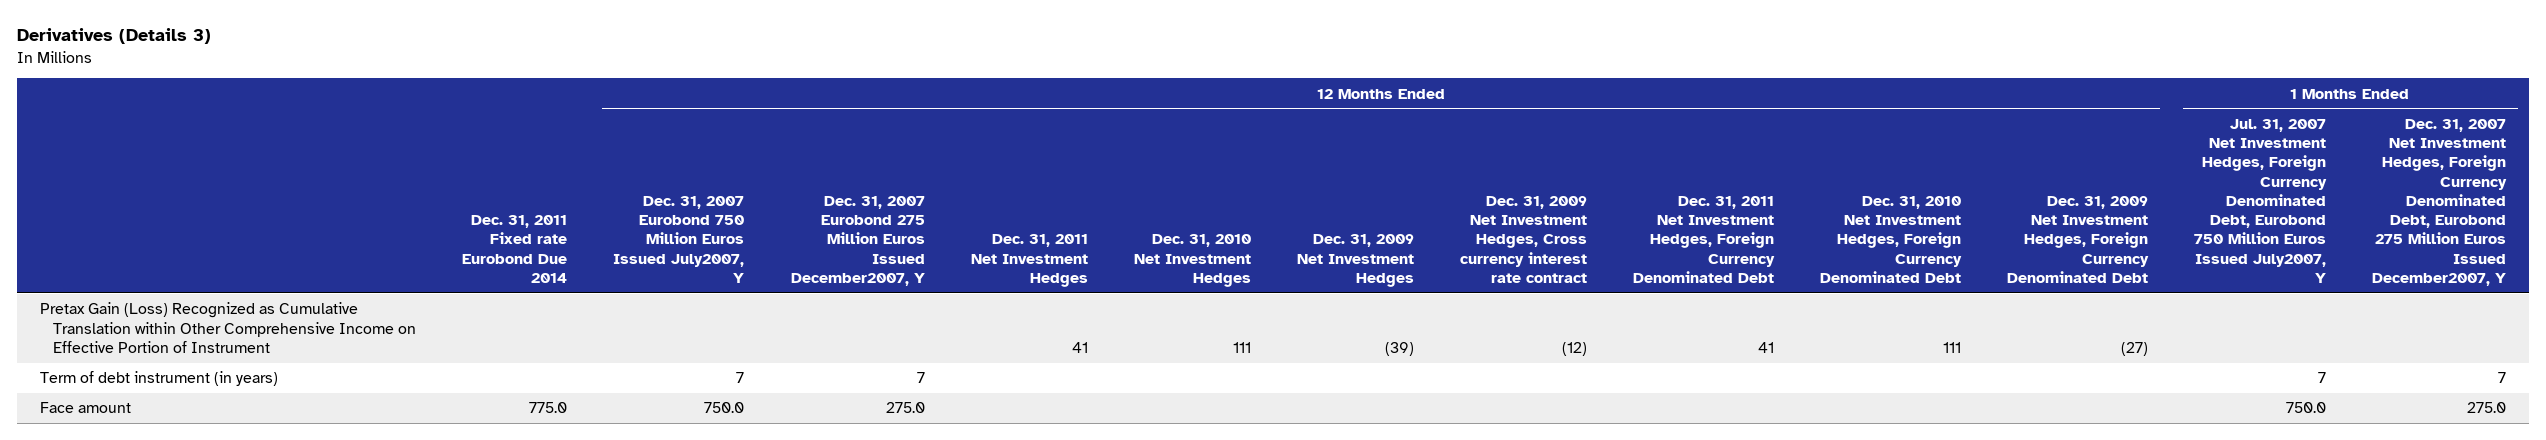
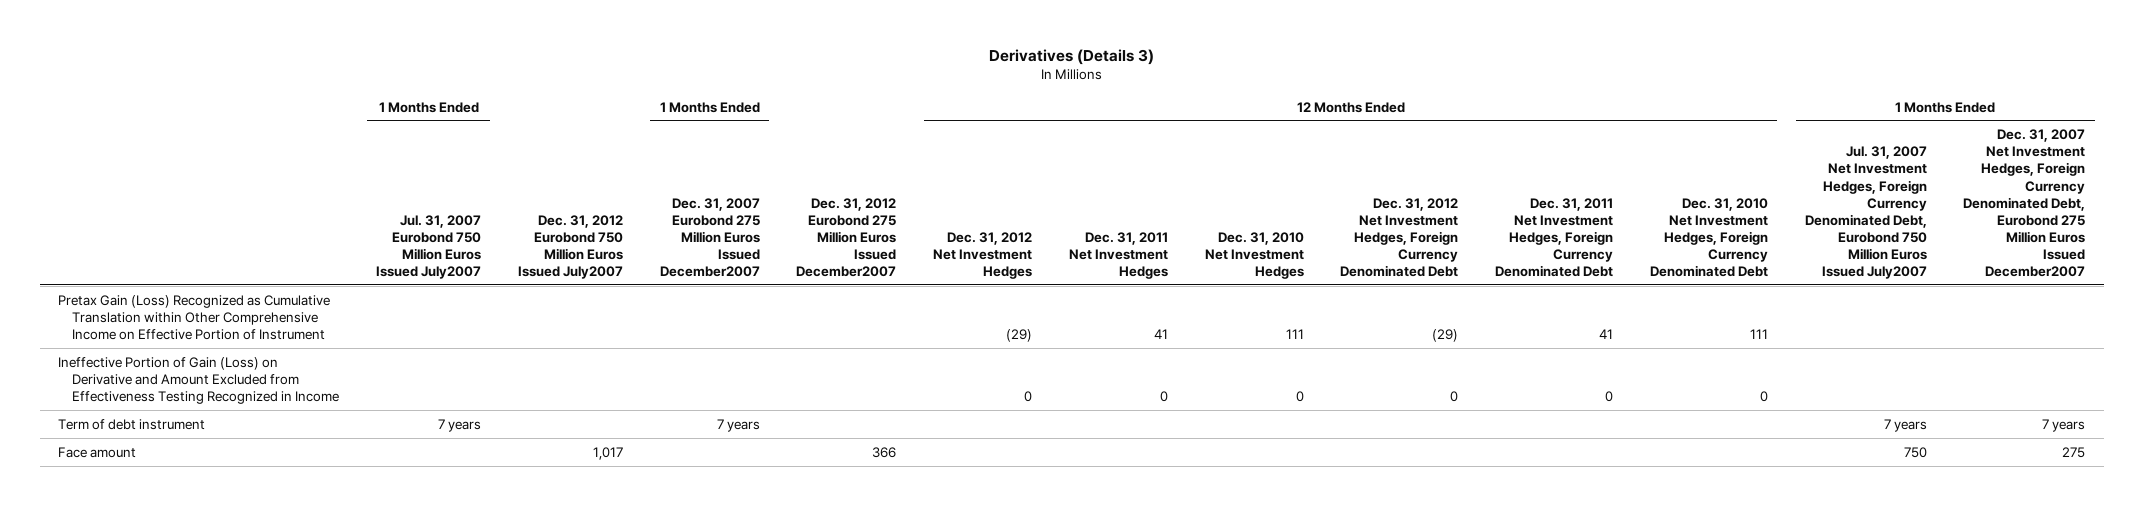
- | Dec. 31, 2011 Fixed rate Eurobond Due 2014 | 12 Months Ended Dec. 31, 2007 Eurobond 750 Million Euros Issued July2007, Y | 12 Months Ended Dec. 31, 2007 Eurobond 275 Million Euros Issued December2007, Y | 12 Months Ended Dec. 31, 2011 Net Investment Hedges | 12 Months Ended Dec. 31, 2010 Net Investment Hedges | 12 Months Ended Dec. 31, 2009 Net Investment Hedges | 12 Months Ended Dec. 31, 2009 Net Investment Hedges, Cross currency interest rate contract | 12 Months Ended Dec. 31, 2011 Net Investment Hedges, Foreign Currency Denominated Debt | 12 Months Ended Dec. 31, 2010 Net Investment Hedges, Foreign Currency Denominated Debt | 12 Months Ended Dec. 31, 2009 Net Investment Hedges, Foreign Currency Denominated Debt | 1 Months Ended Jul. 31, 2007 Net Investment Hedges, Foreign Currency Denominated Debt, Eurobond 750 Million Euros Issued July2007, Y | 1 Months Ended Dec. 31, 2007 Net Investment Hedges, Foreign Currency Denominated Debt, Eurobond 275 Million Euros Issued December2007, Y
+ | 1 Months Ended Jul. 31, 2007 Eurobond 750 Million Euros Issued July2007 | Dec. 31, 2012 Eurobond 750 Million Euros Issued July2007 | 1 Months Ended Dec. 31, 2007 Eurobond 275 Million Euros Issued December2007 | Dec. 31, 2012 Eurobond 275 Million Euros Issued December2007 | 12 Months Ended Dec. 31, 2012 Net Investment Hedges | 12 Months Ended Dec. 31, 2011 Net Investment Hedges | 12 Months Ended Dec. 31, 2010 Net Investment Hedges | 12 Months Ended Dec. 31, 2012 Net Investment Hedges, Foreign Currency Denominated Debt | 12 Months Ended Dec. 31, 2011 Net Investment Hedges, Foreign Currency Denominated Debt | 12 Months Ended Dec. 31, 2010 Net Investment Hedges, Foreign Currency Denominated Debt | 1 Months Ended Jul. 31, 2007 Net Investment Hedges, Foreign Currency Denominated Debt, Eurobond 750 Million Euros Issued July2007 | 1 Months Ended Dec. 31, 2007 Net Investment Hedges, Foreign Currency Denominated Debt, Eurobond 275 Million Euros Issued December2007
- Term of debt instrument (in years) | | 7 | 7 | | | | | | | | 7 | 7
+ Ineffective Portion of Gain (Loss) on Derivative and Amount Excluded from Effectiveness Testing Recognized in Income | | | | | 0 | 0 | 0 | 0 | 0 | 0 | |
+ Term of debt instrument | 7 years | | 7 years | | | | | | | | 7 years | 7 years

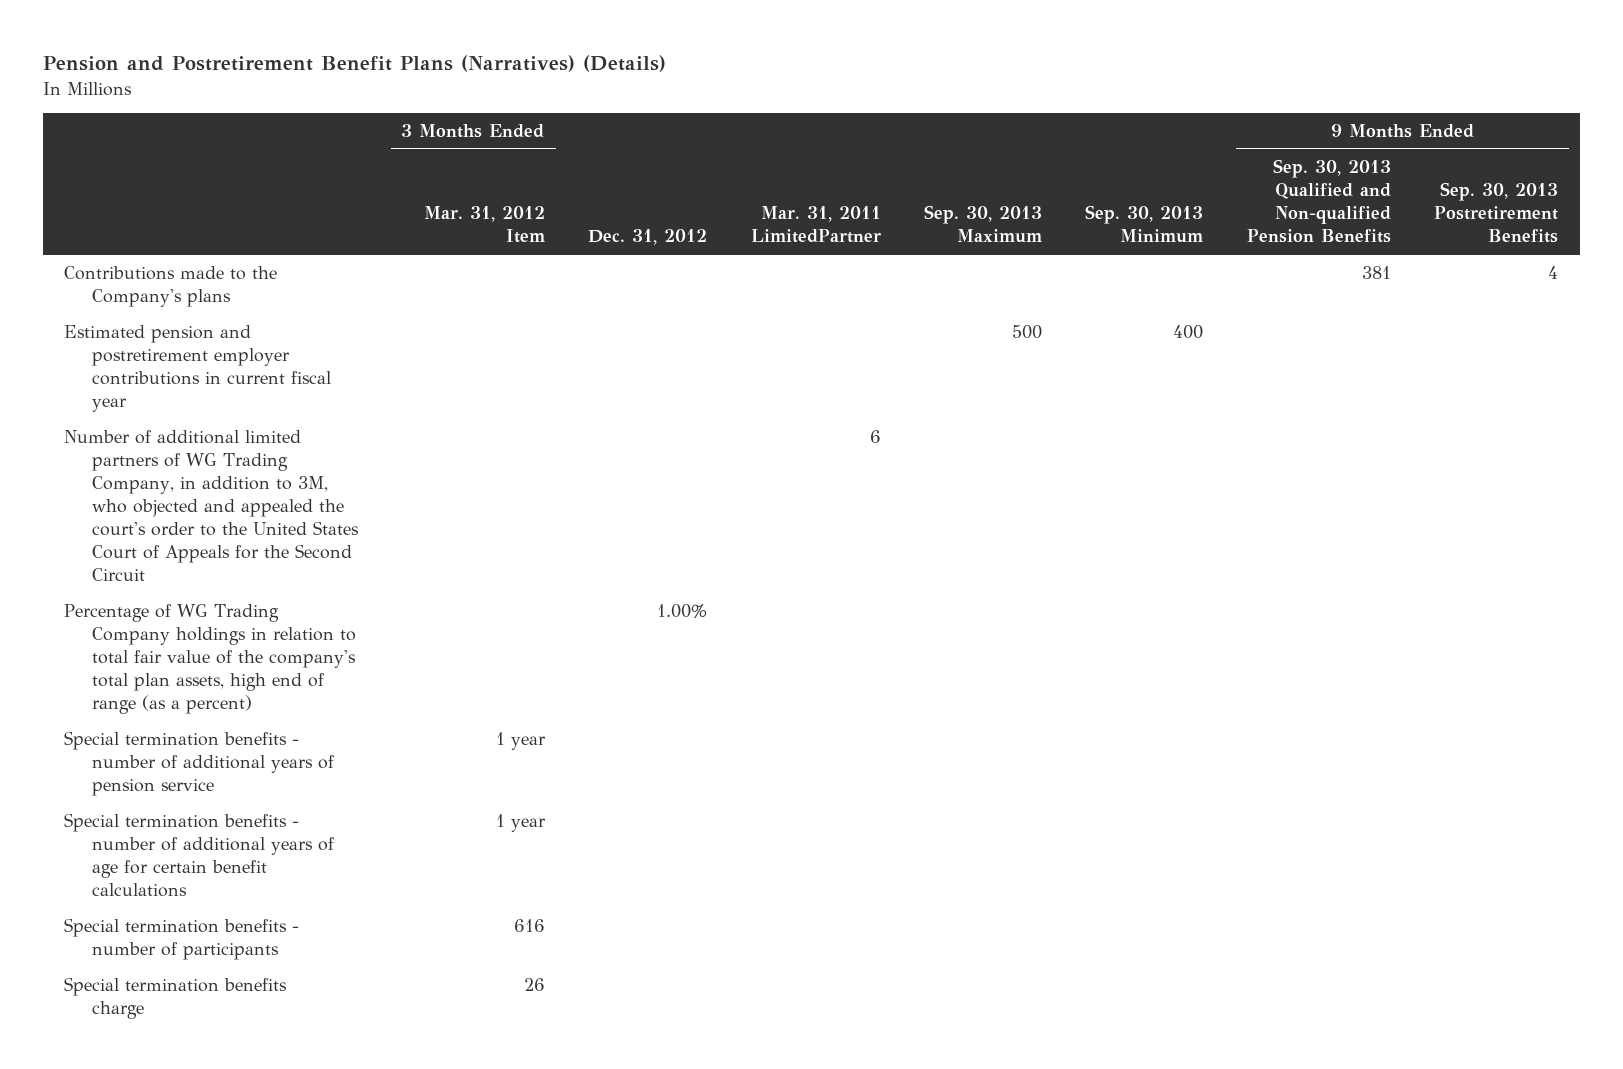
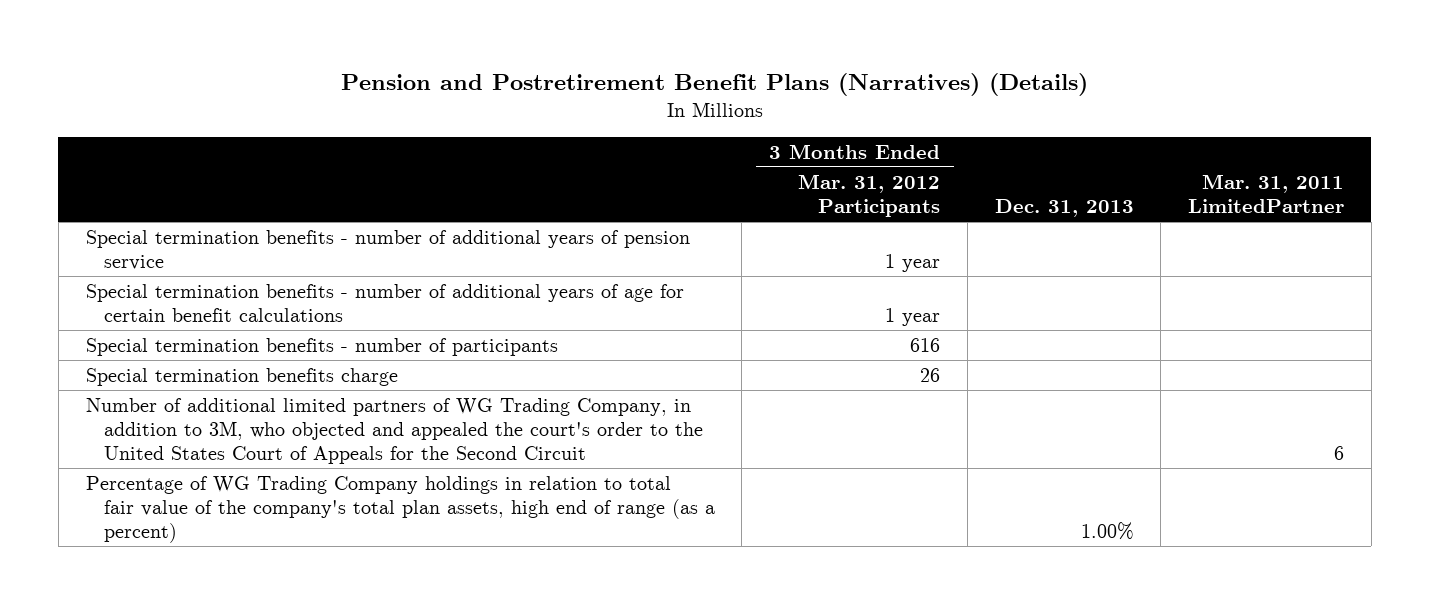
- | 3 Months Ended Mar. 31, 2012 Item | Dec. 31, 2012 | Mar. 31, 2011 LimitedPartner | Sep. 30, 2013 Maximum | Sep. 30, 2013 Minimum | 9 Months Ended Sep. 30, 2013 Qualified and Non-qualified Pension Benefits | 9 Months Ended Sep. 30, 2013 Postretirement Benefits
+ | 3 Months Ended Mar. 31, 2012 Participants | Dec. 31, 2013 | Mar. 31, 2011 LimitedPartner
- Contributions made to the Company's plans | | | | | | 381 | 4
- Estimated pension and postretirement employer contributions in current fiscal year | | | | 500 | 400 | |
moved down: Number of additional limited partners of WG Trading Company, in addition to 3M, who objected and appealed the court's order to the United States Court of Appeals for the Second Circuit | | | 6
moved down: Percentage of WG Trading Company holdings in relation to total fair value of the company's total plan assets, high end of range (as a percent) | | 1.00% |

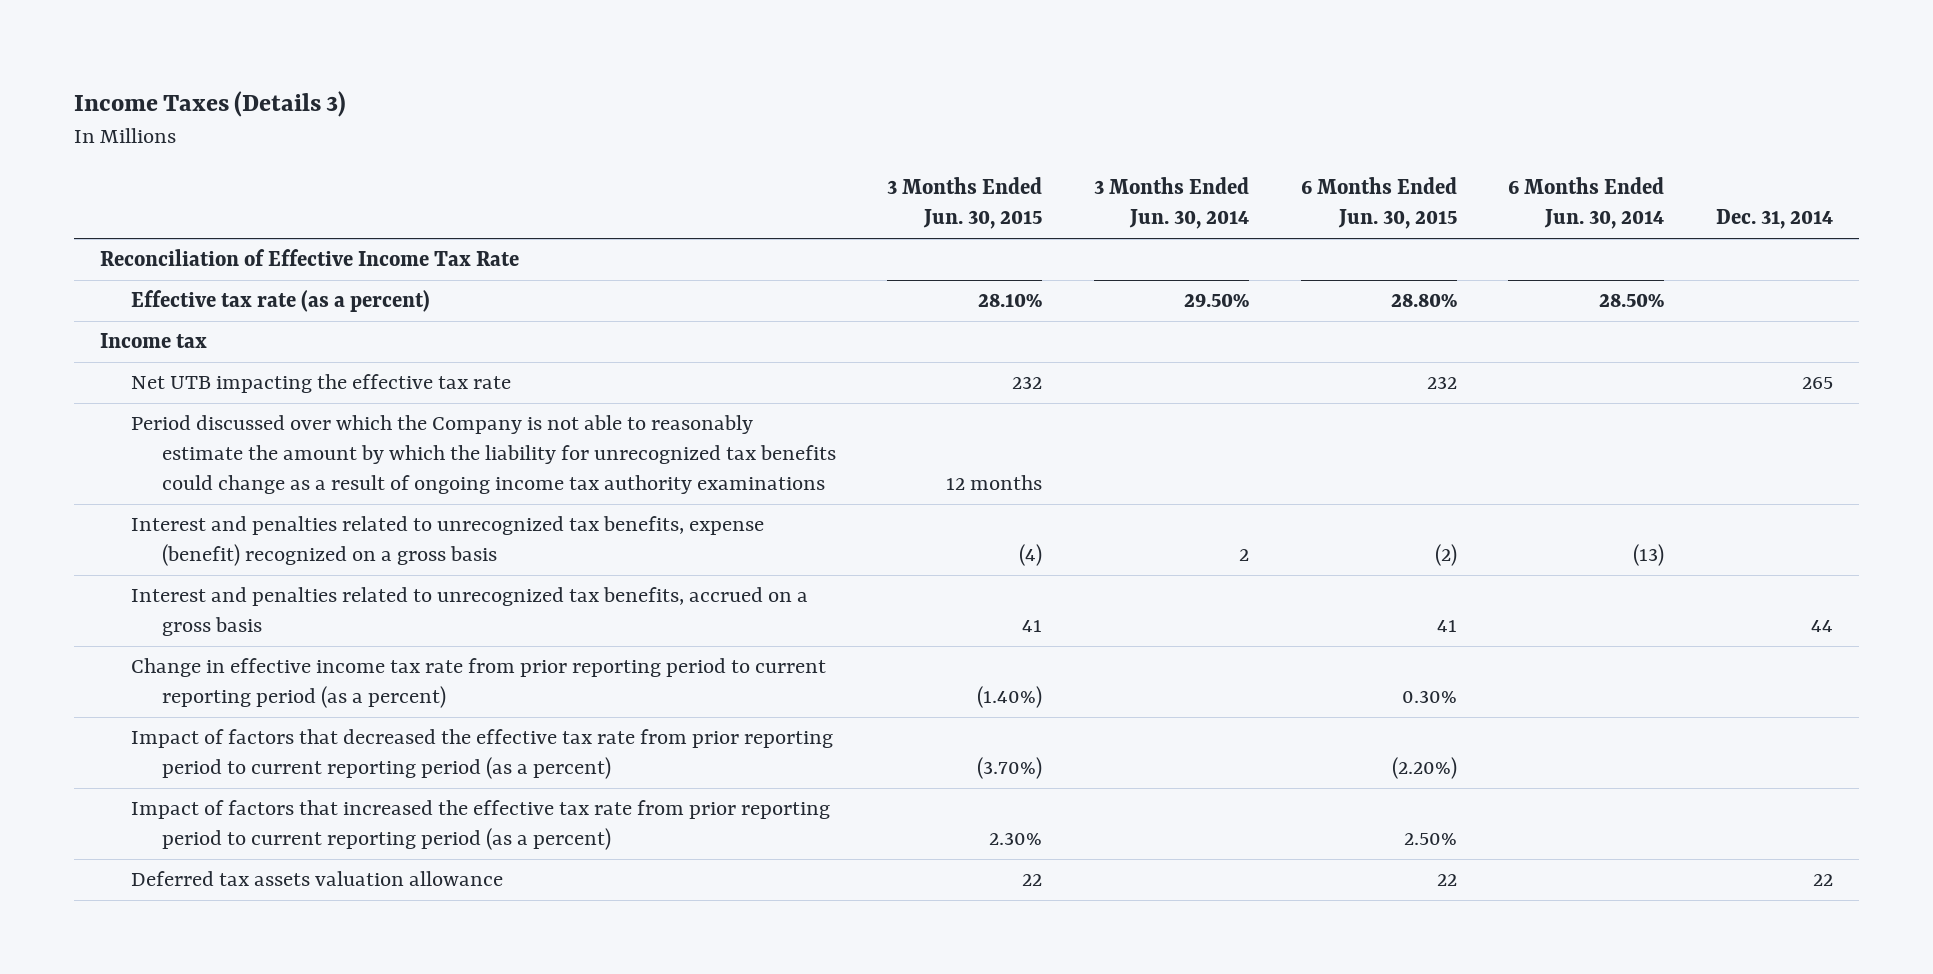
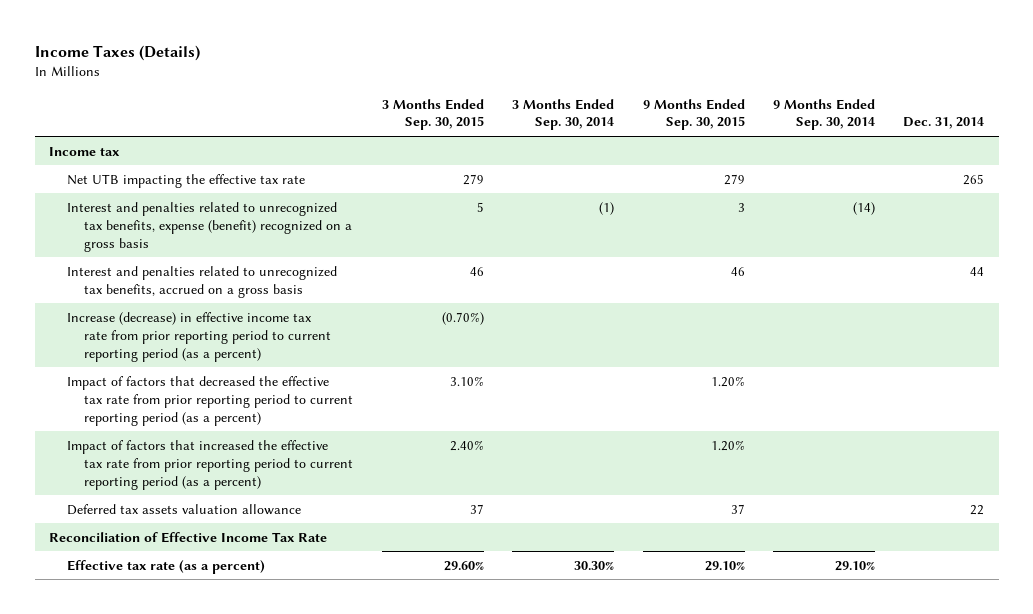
- Income Taxes (Details 3)
+ Income Taxes (Details)
- | 3 Months Ended Jun. 30, 2015 | 3 Months Ended Jun. 30, 2014 | 6 Months Ended Jun. 30, 2015 | 6 Months Ended Jun. 30, 2014 | Dec. 31, 2014
+ | 3 Months Ended Sep. 30, 2015 | 3 Months Ended Sep. 30, 2014 | 9 Months Ended Sep. 30, 2015 | 9 Months Ended Sep. 30, 2014 | Dec. 31, 2014
- Period discussed over which the Company is not able to reasonably estimate the amount by which the liability for unrecognized tax benefits could change as a result of ongoing income tax authority examinations | 12 months | | | |
- Change in effective income tax rate from prior reporting period to current reporting period (as a percent) | (1.40%) | | 0.30% | |
+ Increase (decrease) in effective income tax rate from prior reporting period to current reporting period (as a percent) | (0.70%) | | | |
moved down: Reconciliation of Effective Income Tax Rate
moved down: Effective tax rate (as a percent) | 29.60% | 30.30% | 29.10% | 29.10% |

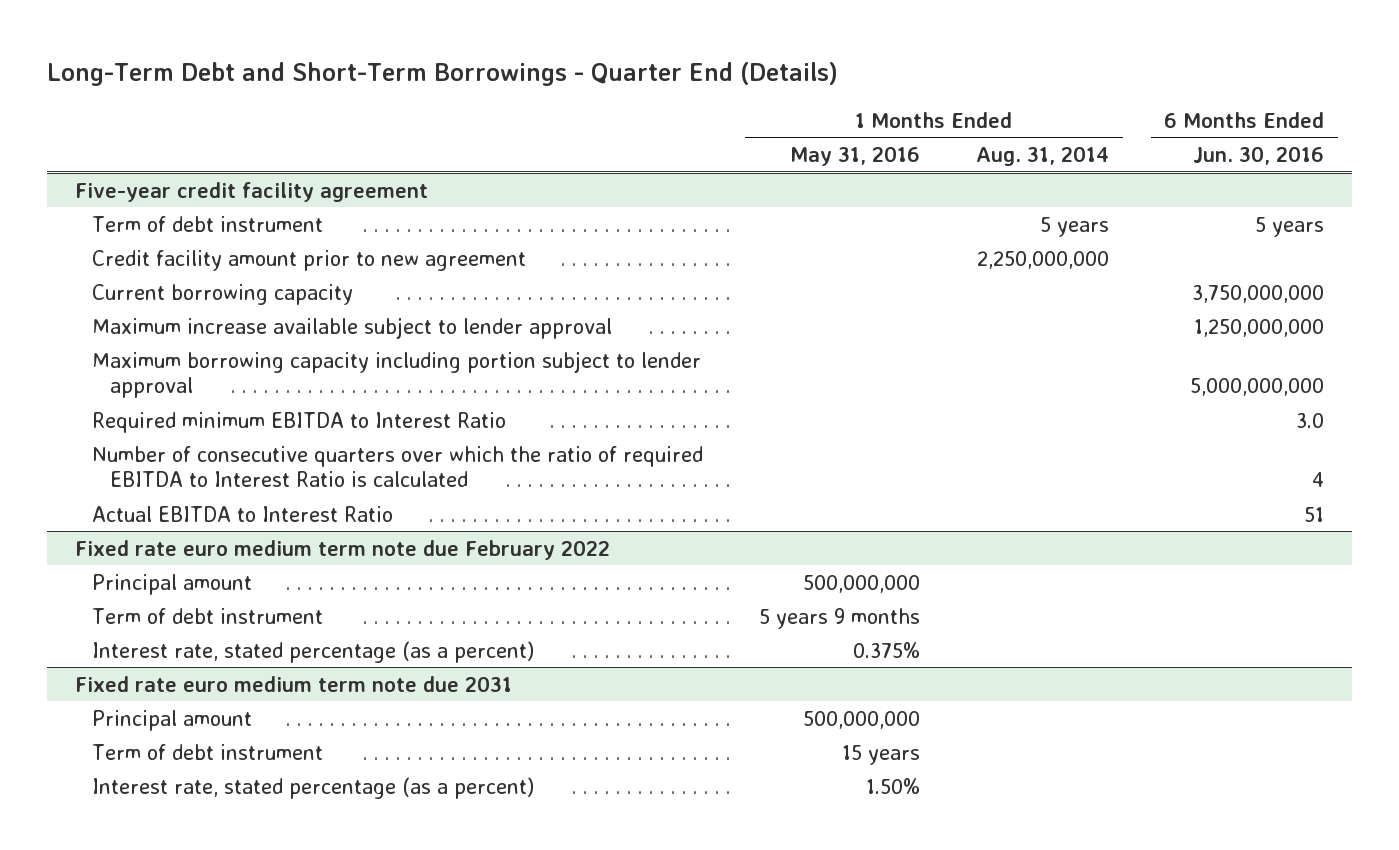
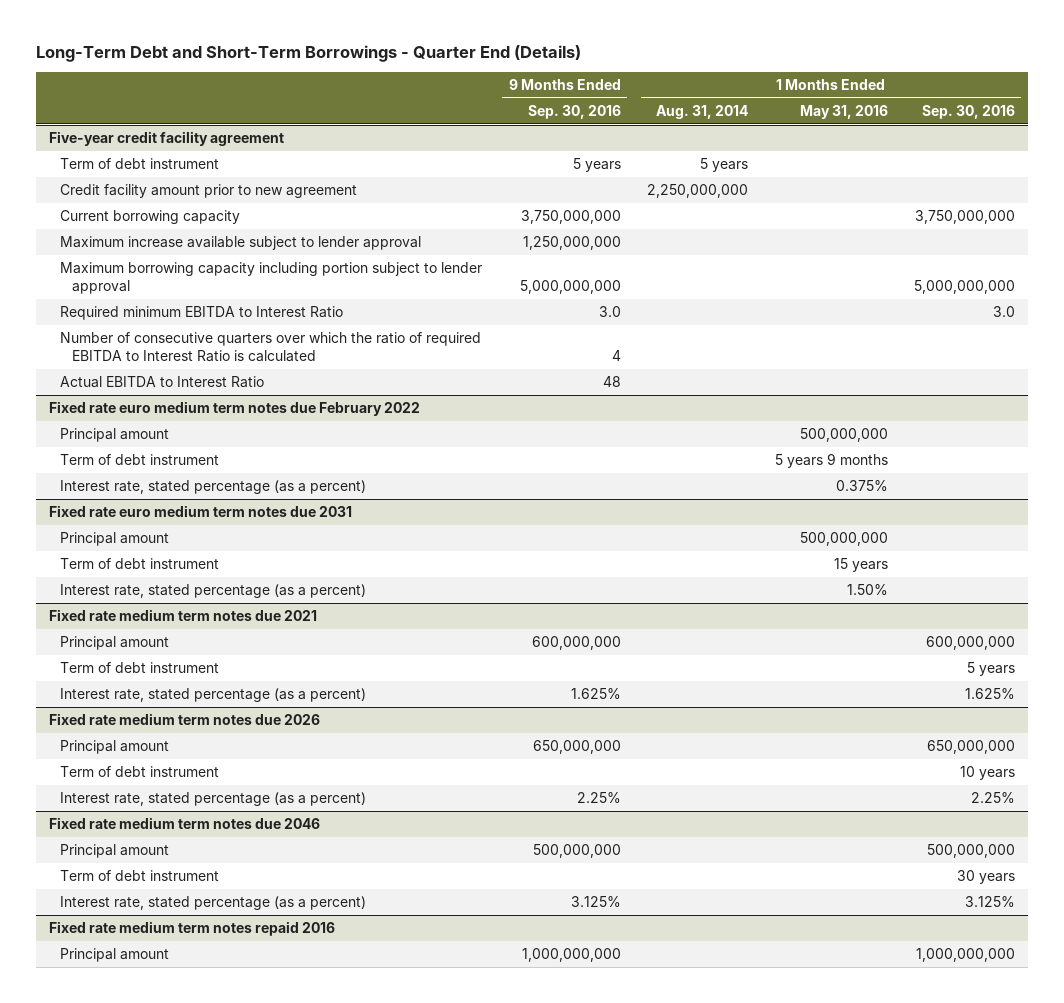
- | 1 Months Ended May 31, 2016 | 1 Months Ended Aug. 31, 2014 | 6 Months Ended Jun. 30, 2016
+ | 9 Months Ended Sep. 30, 2016 | 1 Months Ended Aug. 31, 2014 | 1 Months Ended May 31, 2016 | 1 Months Ended Sep. 30, 2016
- Fixed rate euro medium term note due February 2022
+ Fixed rate euro medium term notes due February 2022
- Fixed rate euro medium term note due 2031
+ Fixed rate euro medium term notes due 2031
+ Fixed rate medium term notes due 2021
+ Principal amount | 600,000,000 | | | 600,000,000
+ Term of debt instrument | | | | 5 years
+ Interest rate, stated percentage (as a percent) | 1.625% | | | 1.625%
+ Fixed rate medium term notes due 2026
+ Principal amount | 650,000,000 | | | 650,000,000
+ Term of debt instrument | | | | 10 years
+ Interest rate, stated percentage (as a percent) | 2.25% | | | 2.25%
+ Fixed rate medium term notes due 2046
+ Principal amount | 500,000,000 | | | 500,000,000
+ Term of debt instrument | | | | 30 years
+ Interest rate, stated percentage (as a percent) | 3.125% | | | 3.125%
+ Fixed rate medium term notes repaid 2016
+ Principal amount | 1,000,000,000 | | | 1,000,000,000

